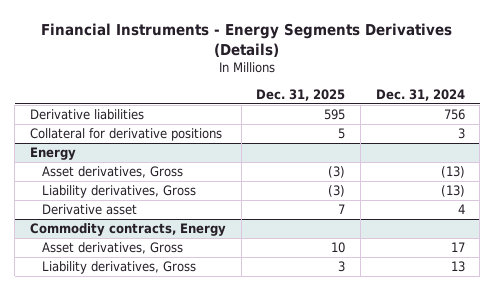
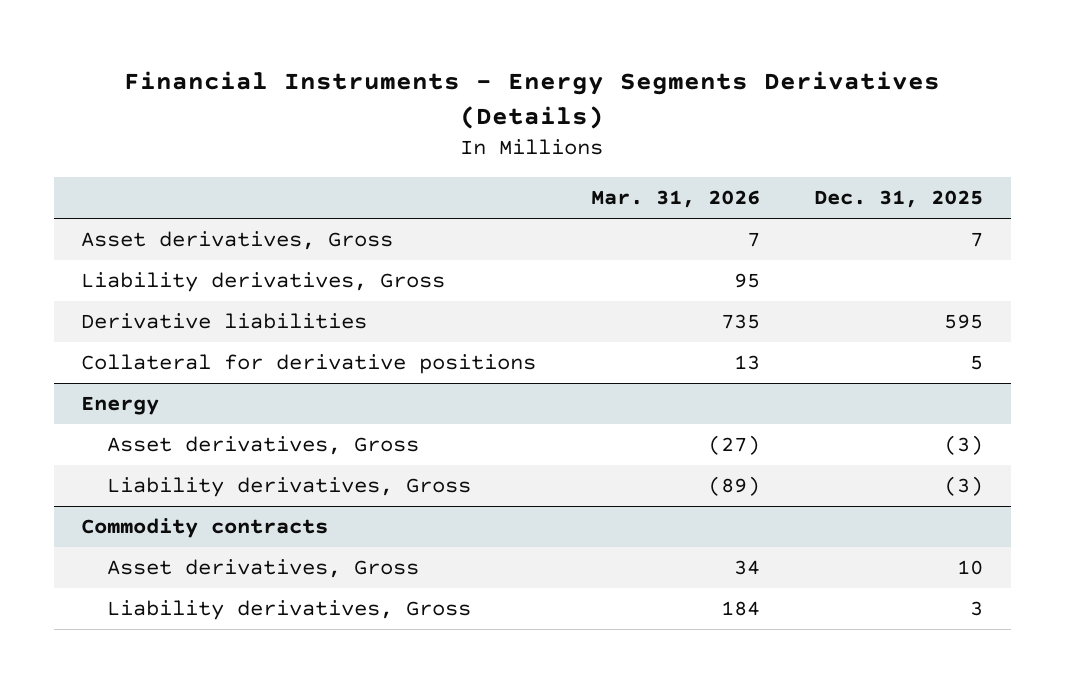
- | Dec. 31, 2025 | Dec. 31, 2024
+ | Mar. 31, 2026 | Dec. 31, 2025
+ Asset derivatives, Gross | 7 | 7
+ Liability derivatives, Gross | 95 |
@ Energy
- Derivative asset | 7 | 4
- Commodity contracts, Energy
+ Commodity contracts

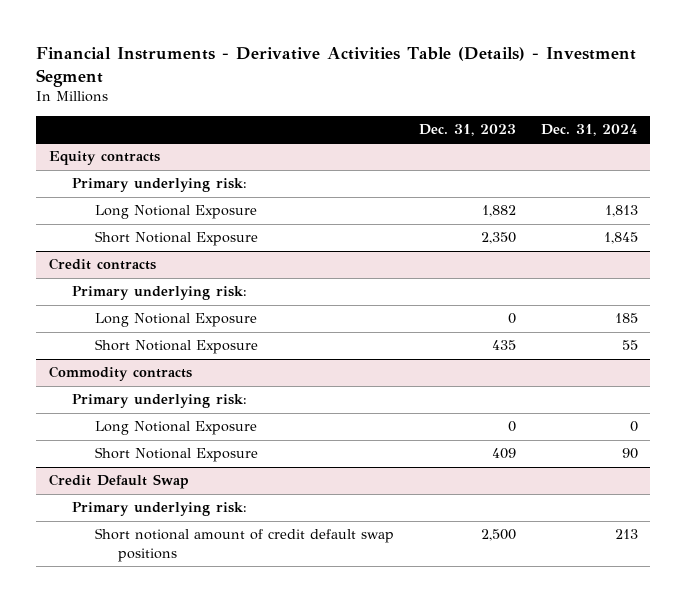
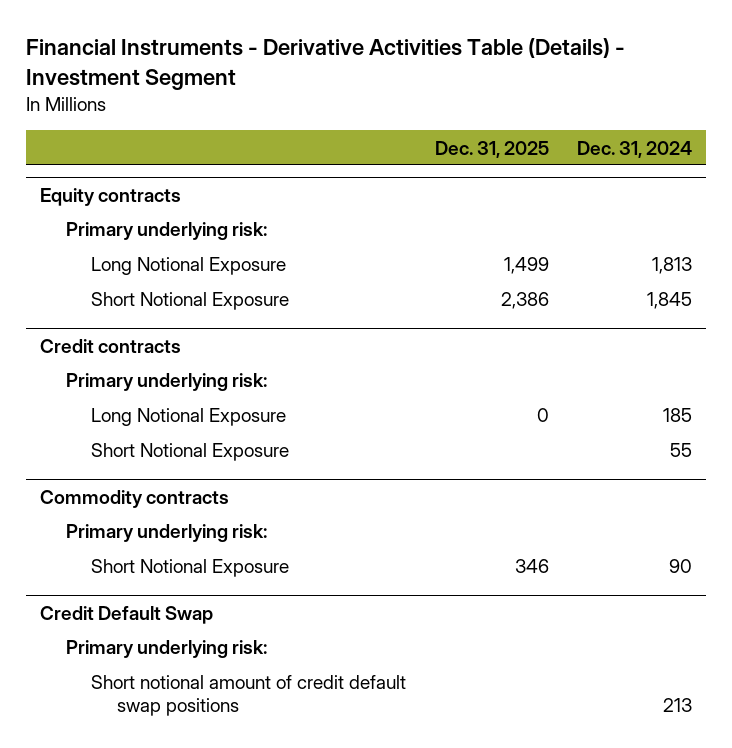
- | Dec. 31, 2023 | Dec. 31, 2024
+ | Dec. 31, 2025 | Dec. 31, 2024
@ Commodity contracts
- Long Notional Exposure | 0 | 0

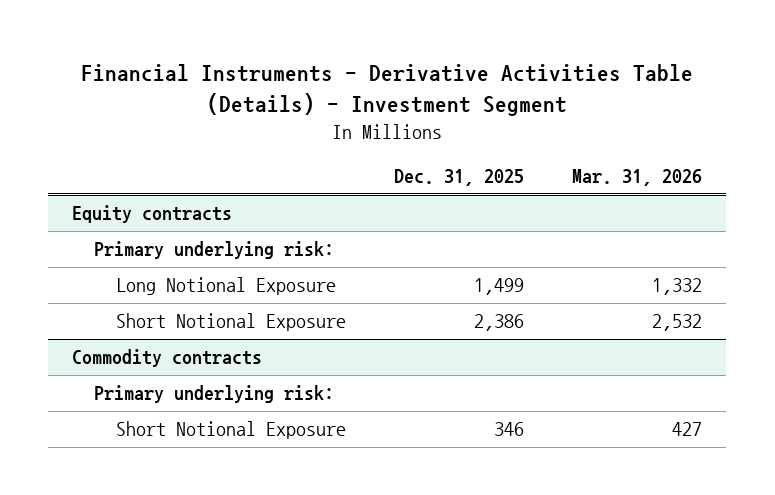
- | Dec. 31, 2025 | Dec. 31, 2024
+ | Dec. 31, 2025 | Mar. 31, 2026
- Credit contracts
- Primary underlying risk:
- Long Notional Exposure | 0 | 185
- Short Notional Exposure | | 55
- Credit Default Swap
- Primary underlying risk:
- Short notional amount of credit default swap positions | | 213

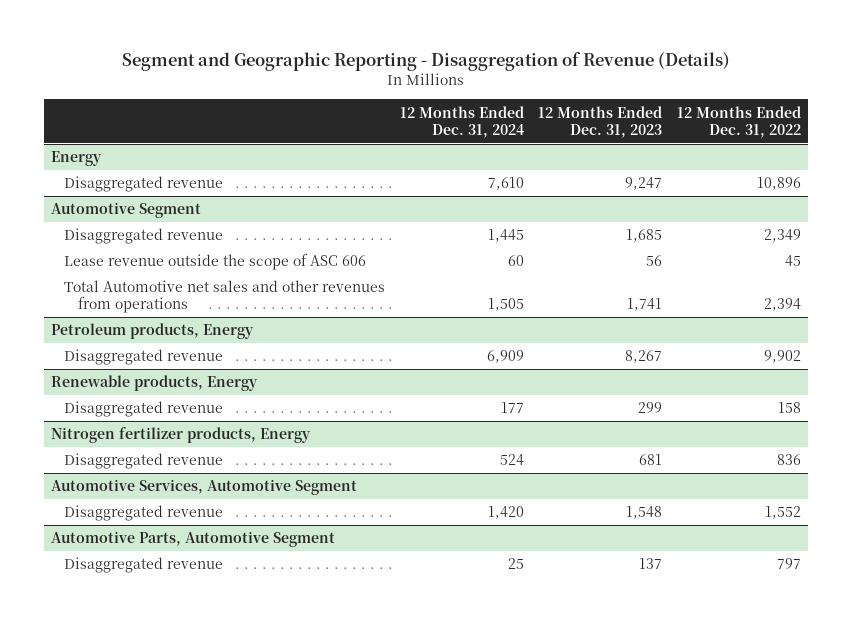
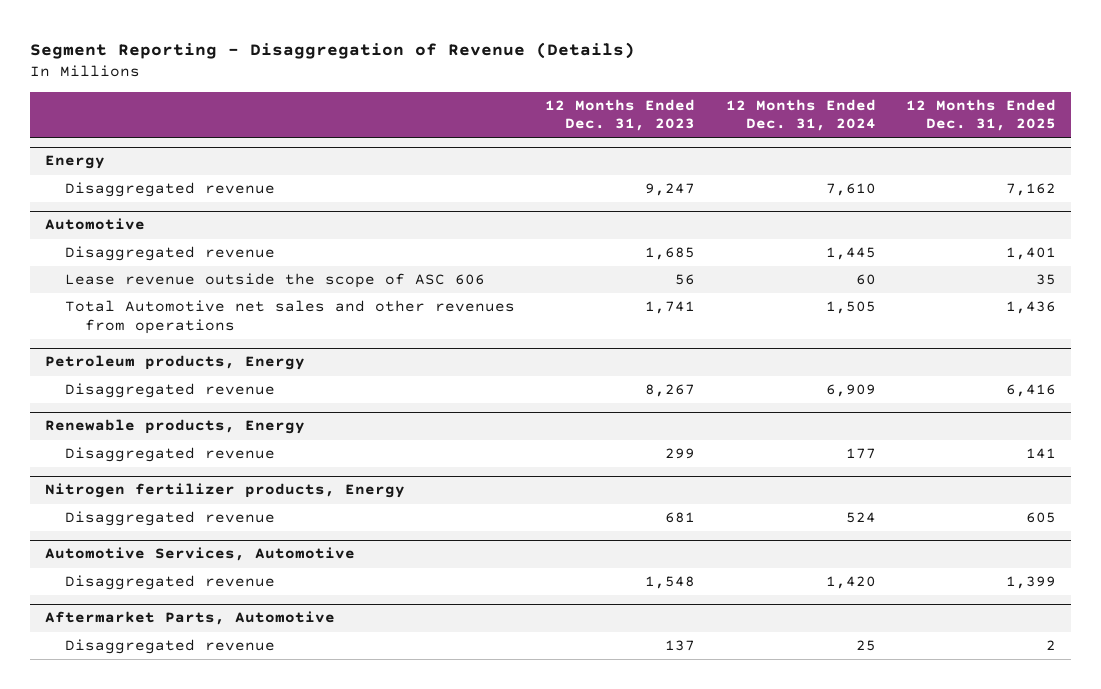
- Segment and Geographic Reporting - Disaggregation of Revenue (Details)
+ Segment Reporting - Disaggregation of Revenue (Details)
- | 12 Months Ended Dec. 31, 2024 | 12 Months Ended Dec. 31, 2023 | 12 Months Ended Dec. 31, 2022
+ | 12 Months Ended Dec. 31, 2023 | 12 Months Ended Dec. 31, 2024 | 12 Months Ended Dec. 31, 2025
- Automotive Segment
+ Automotive
- Automotive Services, Automotive Segment
+ Automotive Services, Automotive
- Automotive Parts, Automotive Segment
+ Aftermarket Parts, Automotive

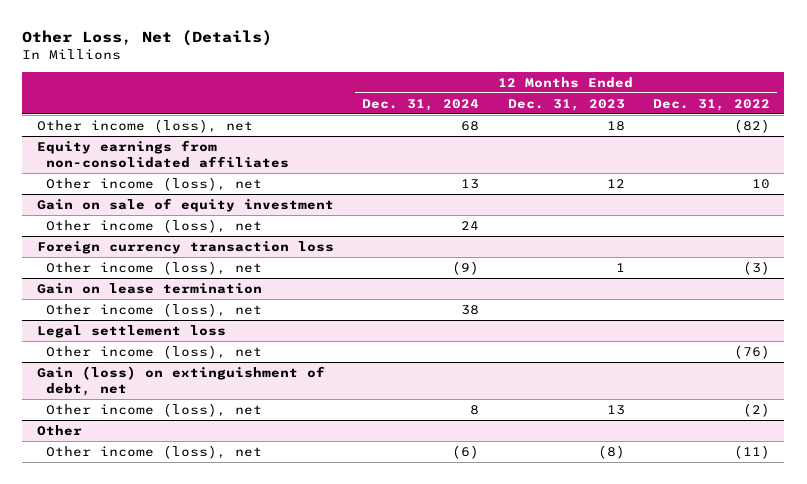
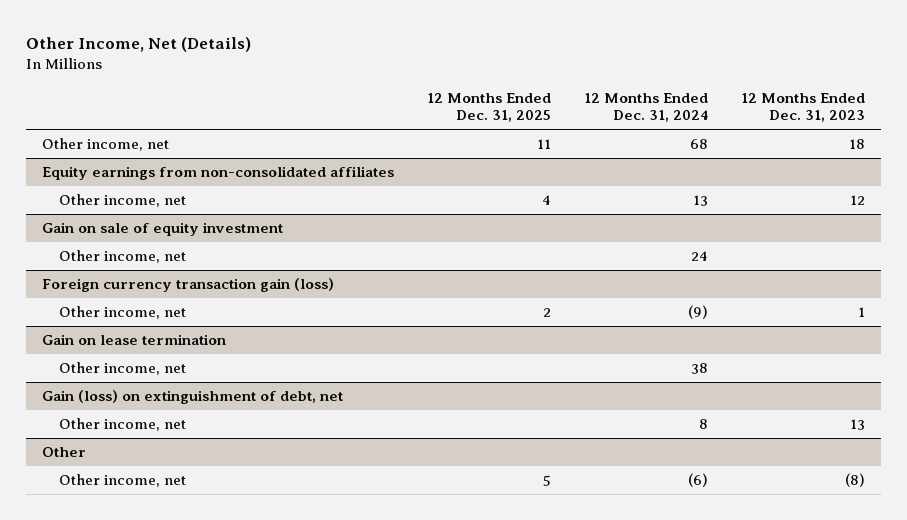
- Other Loss, Net (Details)
+ Other Income, Net (Details)
- | 12 Months Ended Dec. 31, 2024 | 12 Months Ended Dec. 31, 2023 | 12 Months Ended Dec. 31, 2022
+ | 12 Months Ended Dec. 31, 2025 | 12 Months Ended Dec. 31, 2024 | 12 Months Ended Dec. 31, 2023
- Other income (loss), net | 68 | 18 | (82)
+ Other income, net | 11 | 68 | 18
@ Equity earnings from non-consolidated affiliates
- Other income (loss), net | 13 | 12 | 10
+ Other income, net | 4 | 13 | 12
@ Gain on sale of equity investment
- Other income (loss), net | 24 | |
- Foreign currency transaction loss
- Other income (loss), net | (9) | 1 | (3)
@ Gain on sale of equity investment
+ Other income, net | | 24 |
+ Foreign currency transaction gain (loss)
+ Other income, net | 2 | (9) | 1
@ Gain on lease termination
- Other income (loss), net | 38 | |
- Legal settlement loss
- Other income (loss), net | | | (76)
@ Gain on lease termination
+ Other income, net | | 38 |
@ Gain (loss) on extinguishment of debt, net
- Other income (loss), net | 8 | 13 | (2)
+ Other income, net | | 8 | 13
@ Other
- Other income (loss), net | (6) | (8) | (11)
+ Other income, net | 5 | (6) | (8)

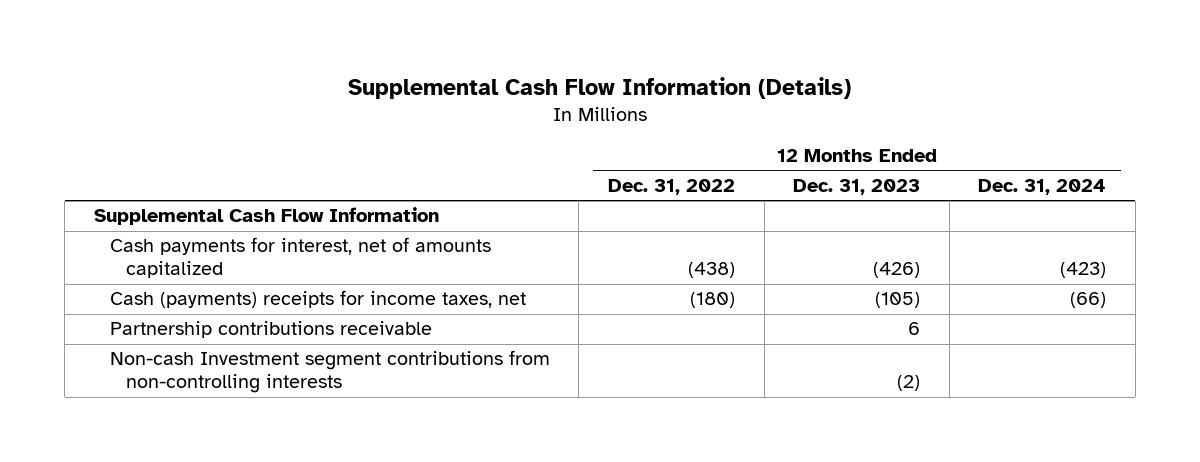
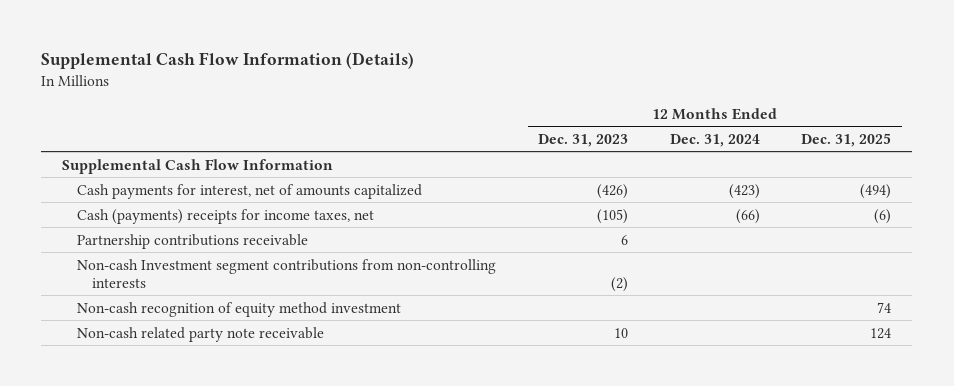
- | 12 Months Ended Dec. 31, 2022 | 12 Months Ended Dec. 31, 2023 | 12 Months Ended Dec. 31, 2024
+ | 12 Months Ended Dec. 31, 2023 | 12 Months Ended Dec. 31, 2024 | 12 Months Ended Dec. 31, 2025
+ Non-cash recognition of equity method investment | | | 74
+ Non-cash related party note receivable | 10 | | 124

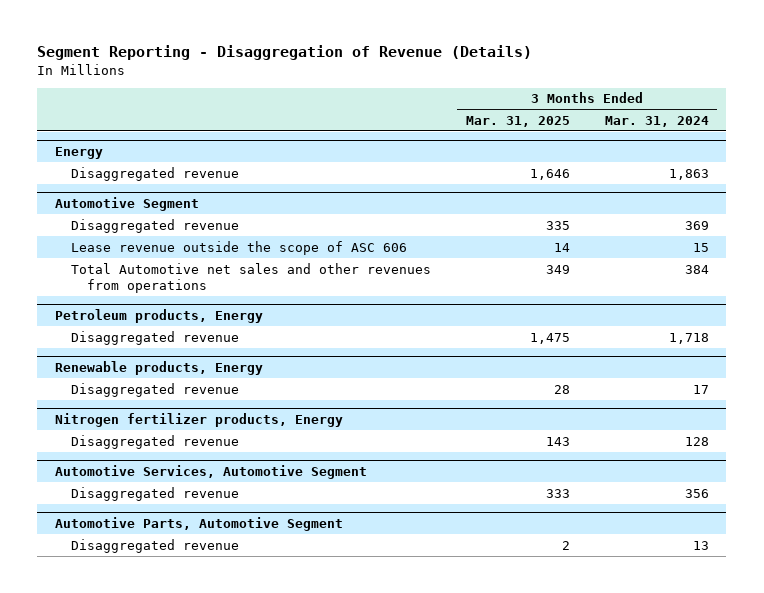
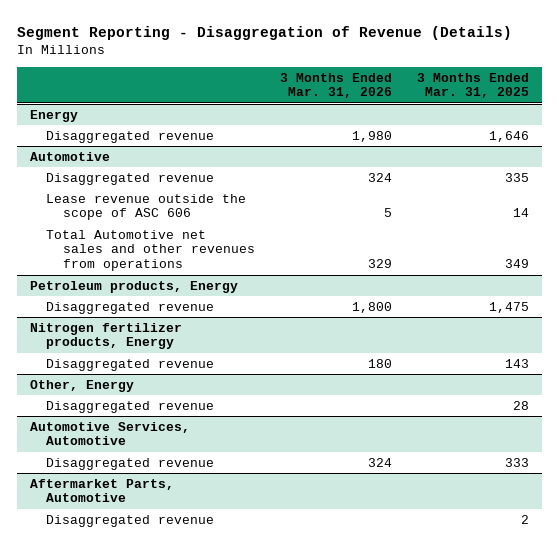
- | 3 Months Ended Mar. 31, 2025 | 3 Months Ended Mar. 31, 2024
+ | 3 Months Ended Mar. 31, 2026 | 3 Months Ended Mar. 31, 2025
- Automotive Segment
+ Automotive
- Renewable products, Energy
- Disaggregated revenue | 28 | 17
- Automotive Services, Automotive Segment
+ Other, Energy
+ Disaggregated revenue | | 28
+ Automotive Services, Automotive
- Automotive Parts, Automotive Segment
+ Aftermarket Parts, Automotive

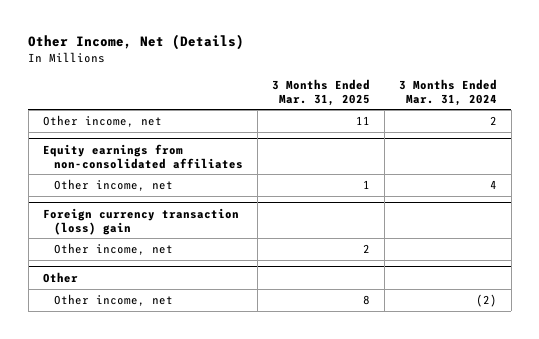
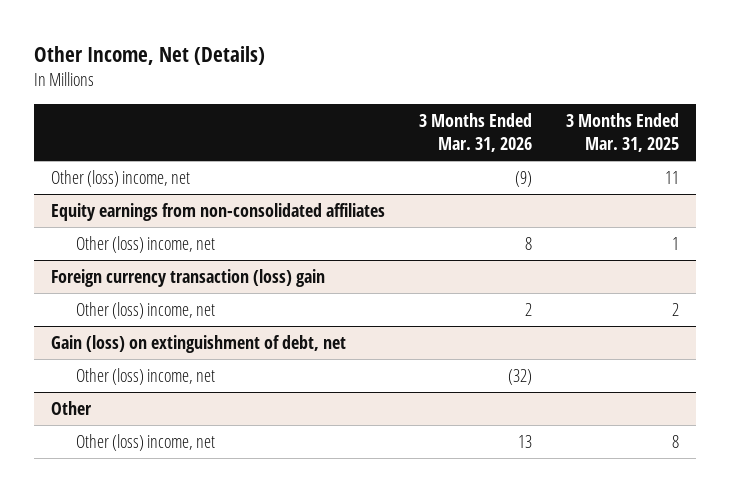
- | 3 Months Ended Mar. 31, 2025 | 3 Months Ended Mar. 31, 2024
+ | 3 Months Ended Mar. 31, 2026 | 3 Months Ended Mar. 31, 2025
- Other income, net | 11 | 2
+ Other (loss) income, net | (9) | 11
@ Equity earnings from non-consolidated affiliates
- Other income, net | 1 | 4
+ Other (loss) income, net | 8 | 1
@ Foreign currency transaction (loss) gain
- Other income, net | 2 |
+ Other (loss) income, net | 2 | 2
+ Gain (loss) on extinguishment of debt, net
+ Other (loss) income, net | (32) |
@ Other
- Other income, net | 8 | (2)
+ Other (loss) income, net | 13 | 8

